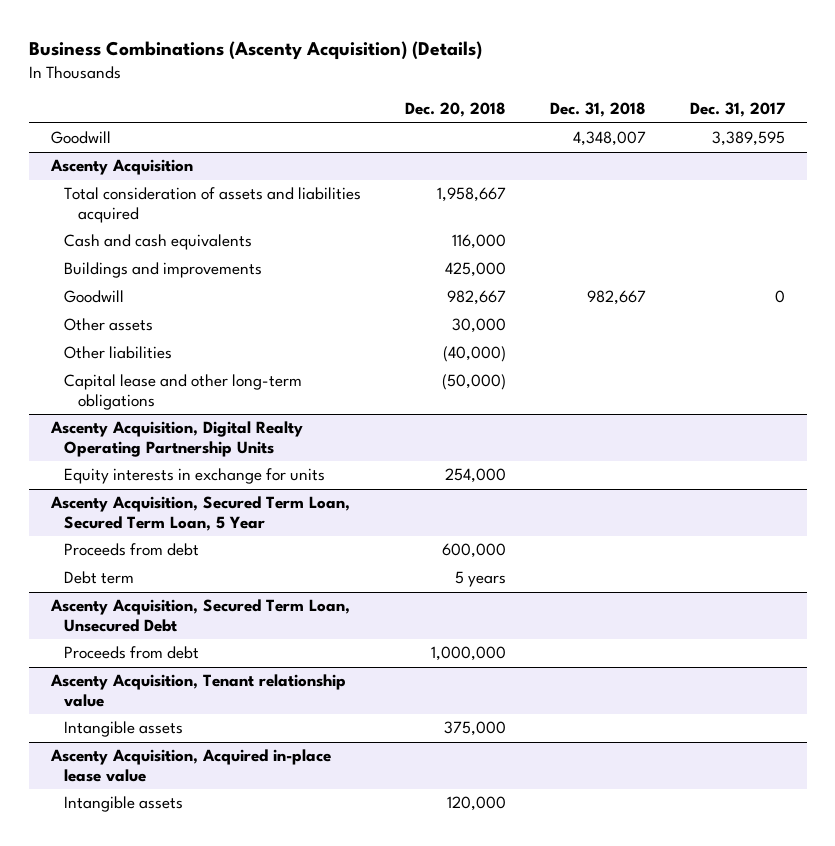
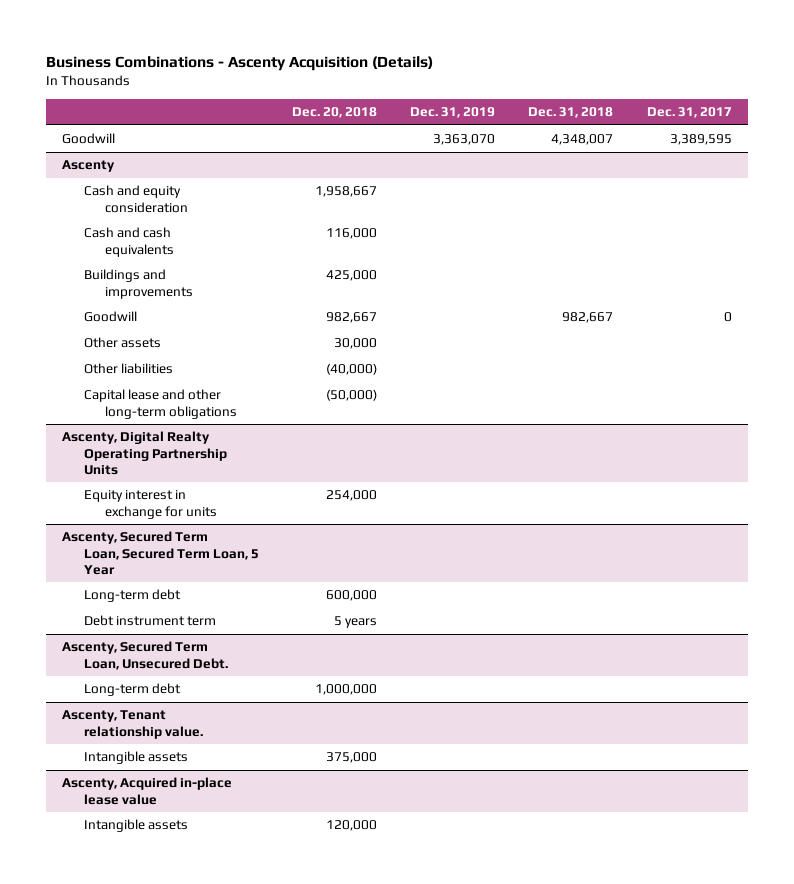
- Business Combinations (Ascenty Acquisition) (Details)
+ Business Combinations - Ascenty Acquisition (Details)
- | Dec. 20, 2018 | Dec. 31, 2018 | Dec. 31, 2017
+ | Dec. 20, 2018 | Dec. 31, 2019 | Dec. 31, 2018 | Dec. 31, 2017
- Ascenty Acquisition
- Total consideration of assets and liabilities acquired | 1,958,667 | |
+ Ascenty
+ Cash and equity consideration | 1,958,667 | | |
- Ascenty Acquisition, Digital Realty Operating Partnership Units
- Equity interests in exchange for units | 254,000 | |
- Ascenty Acquisition, Secured Term Loan, Secured Term Loan, 5 Year
- Proceeds from debt | 600,000 | |
- Debt term | 5 years | |
- Ascenty Acquisition, Secured Term Loan, Unsecured Debt
- Proceeds from debt | 1,000,000 | |
- Ascenty Acquisition, Tenant relationship value
+ Ascenty, Digital Realty Operating Partnership Units
+ Equity interest in exchange for units | 254,000 | | |
+ Ascenty, Secured Term Loan, Secured Term Loan, 5 Year
+ Long-term debt | 600,000 | | |
+ Debt instrument term | 5 years | | |
+ Ascenty, Secured Term Loan, Unsecured Debt.
+ Long-term debt | 1,000,000 | | |
+ Ascenty, Tenant relationship value.
- Ascenty Acquisition, Acquired in-place lease value
+ Ascenty, Acquired in-place lease value

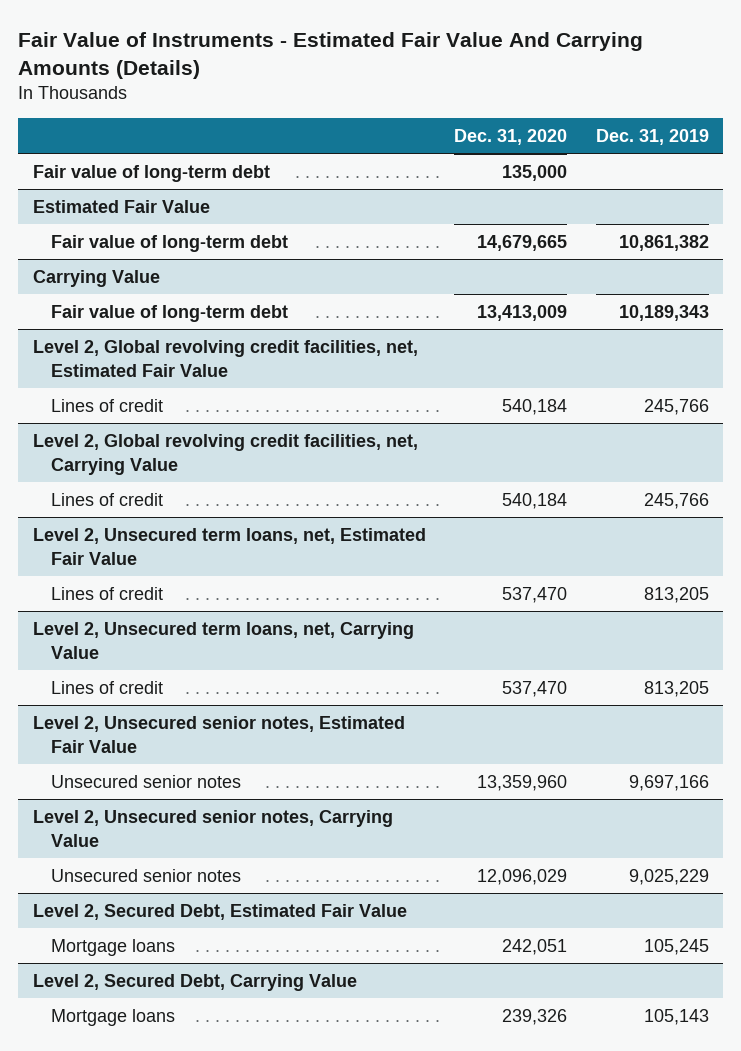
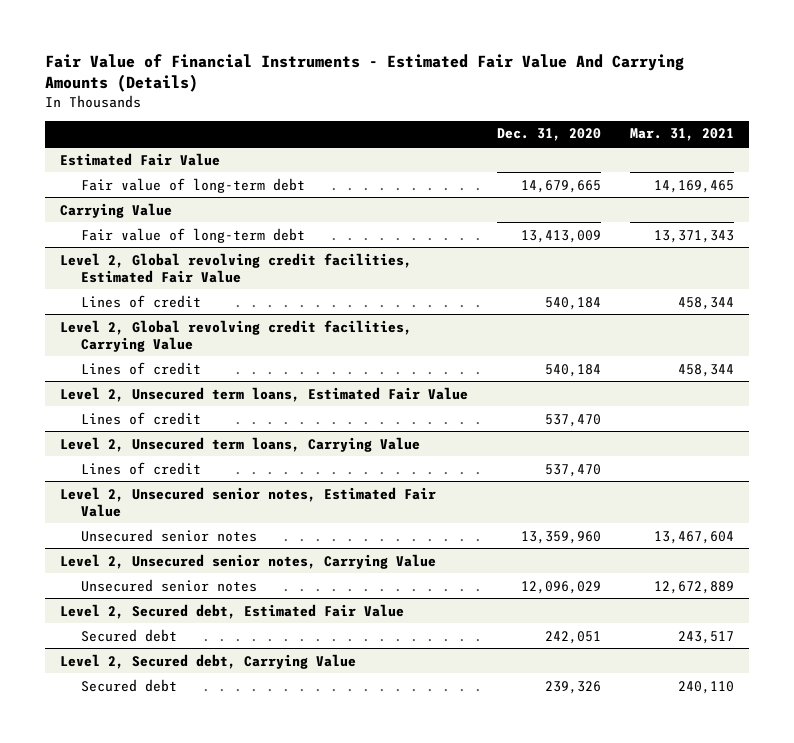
- Fair Value of Instruments - Estimated Fair Value And Carrying Amounts (Details)
+ Fair Value of Financial Instruments - Estimated Fair Value And Carrying Amounts (Details)
- | Dec. 31, 2020 | Dec. 31, 2019
+ | Dec. 31, 2020 | Mar. 31, 2021
- Fair value of long-term debt | 135,000 |
- Level 2, Global revolving credit facilities, net, Estimated Fair Value
+ Level 2, Global revolving credit facilities, Estimated Fair Value
- Level 2, Global revolving credit facilities, net, Carrying Value
+ Level 2, Global revolving credit facilities, Carrying Value
- Level 2, Unsecured term loans, net, Estimated Fair Value
+ Level 2, Unsecured term loans, Estimated Fair Value
- Level 2, Unsecured term loans, net, Carrying Value
+ Level 2, Unsecured term loans, Carrying Value
- Level 2, Secured Debt, Estimated Fair Value
- Mortgage loans | 242,051 | 105,245
- Level 2, Secured Debt, Carrying Value
- Mortgage loans | 239,326 | 105,143
+ Level 2, Secured debt, Estimated Fair Value
+ Secured debt | 242,051 | 243,517
+ Level 2, Secured debt, Carrying Value
+ Secured debt | 239,326 | 240,110

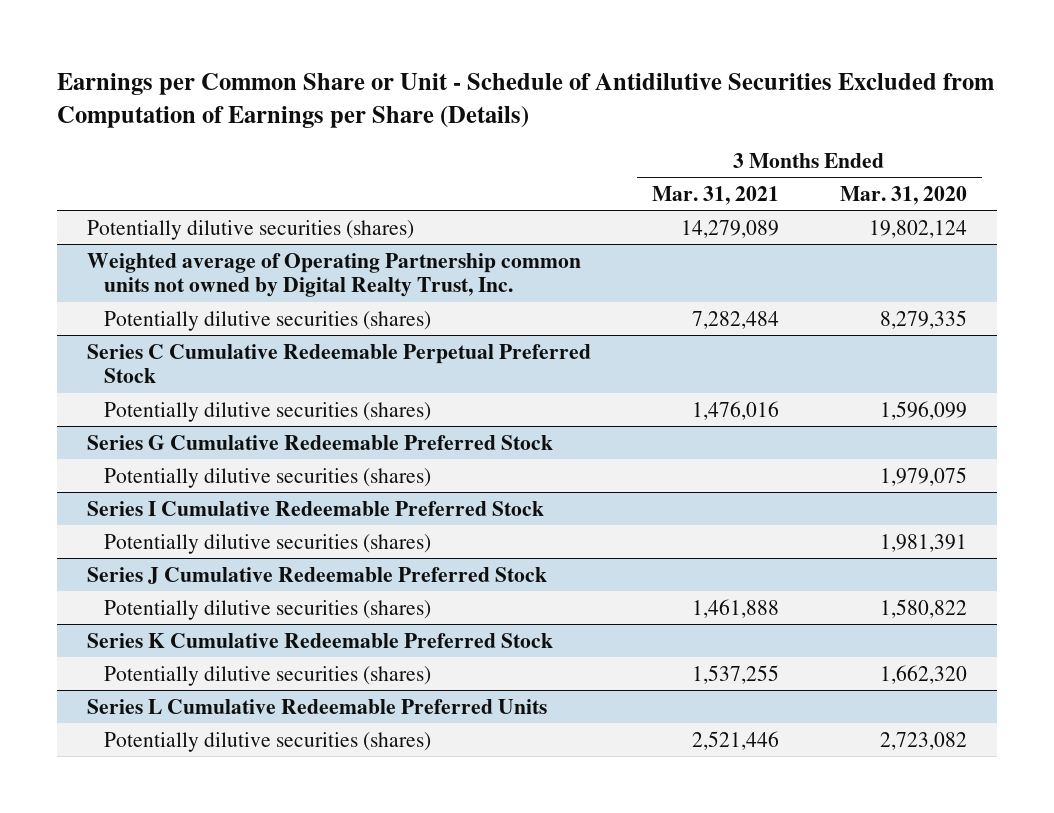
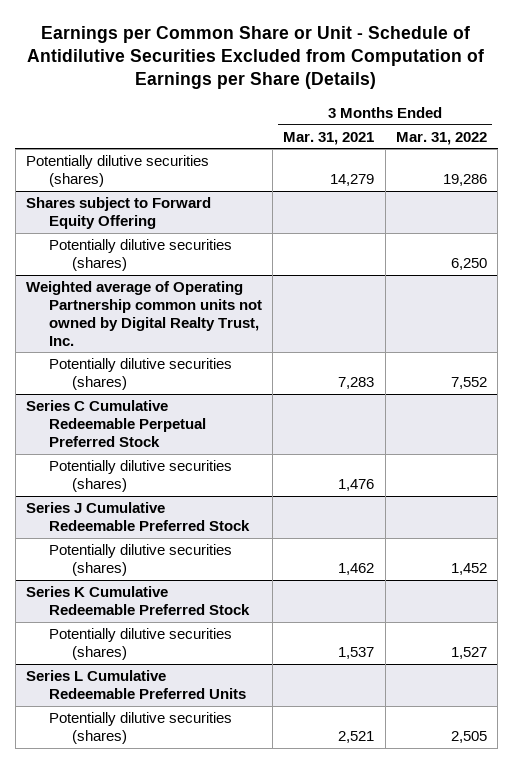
- | 3 Months Ended Mar. 31, 2021 | 3 Months Ended Mar. 31, 2020
+ | 3 Months Ended Mar. 31, 2021 | 3 Months Ended Mar. 31, 2022
- Potentially dilutive securities (shares) | 14,279,089 | 19,802,124
+ Potentially dilutive securities (shares) | 14,279 | 19,286
+ Shares subject to Forward Equity Offering
+ Potentially dilutive securities (shares) | | 6,250
@ Weighted average of Operating Partnership common units not owned by Digital Realty Trust, Inc.
- Potentially dilutive securities (shares) | 7,282,484 | 8,279,335
+ Potentially dilutive securities (shares) | 7,283 | 7,552
@ Series C Cumulative Redeemable Perpetual Preferred Stock
- Potentially dilutive securities (shares) | 1,476,016 | 1,596,099
- Series G Cumulative Redeemable Preferred Stock
- Potentially dilutive securities (shares) | | 1,979,075
- Series I Cumulative Redeemable Preferred Stock
- Potentially dilutive securities (shares) | | 1,981,391
@ Series C Cumulative Redeemable Perpetual Preferred Stock
+ Potentially dilutive securities (shares) | 1,476 |
@ Series J Cumulative Redeemable Preferred Stock
- Potentially dilutive securities (shares) | 1,461,888 | 1,580,822
+ Potentially dilutive securities (shares) | 1,462 | 1,452
@ Series K Cumulative Redeemable Preferred Stock
- Potentially dilutive securities (shares) | 1,537,255 | 1,662,320
+ Potentially dilutive securities (shares) | 1,537 | 1,527
@ Series L Cumulative Redeemable Preferred Units
- Potentially dilutive securities (shares) | 2,521,446 | 2,723,082
+ Potentially dilutive securities (shares) | 2,521 | 2,505

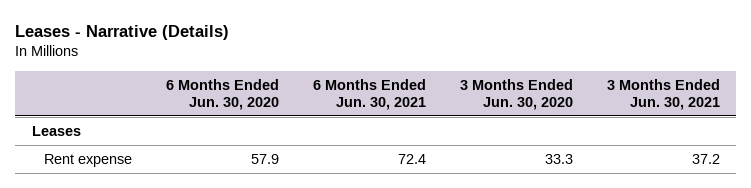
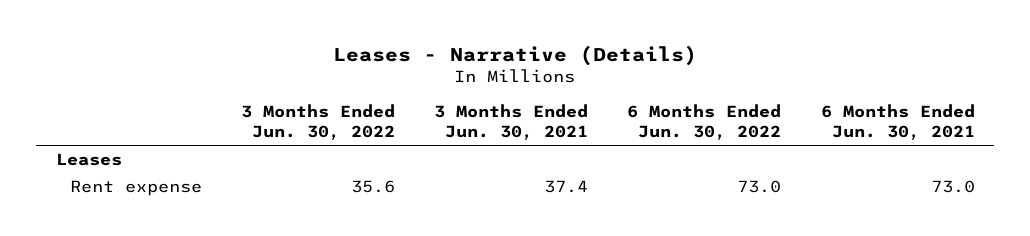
- | 6 Months Ended Jun. 30, 2020 | 6 Months Ended Jun. 30, 2021 | 3 Months Ended Jun. 30, 2020 | 3 Months Ended Jun. 30, 2021
+ | 3 Months Ended Jun. 30, 2022 | 3 Months Ended Jun. 30, 2021 | 6 Months Ended Jun. 30, 2022 | 6 Months Ended Jun. 30, 2021
- Rent expense | 57.9 | 72.4 | 33.3 | 37.2
+ Rent expense | 35.6 | 37.4 | 73.0 | 73.0

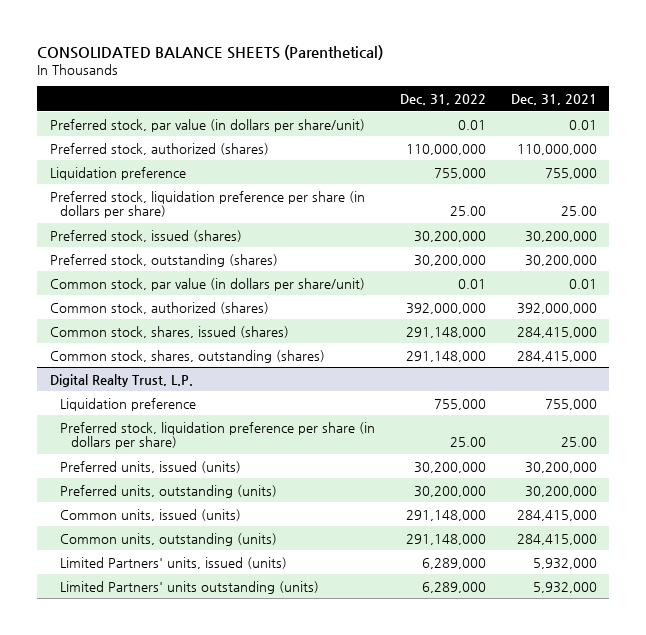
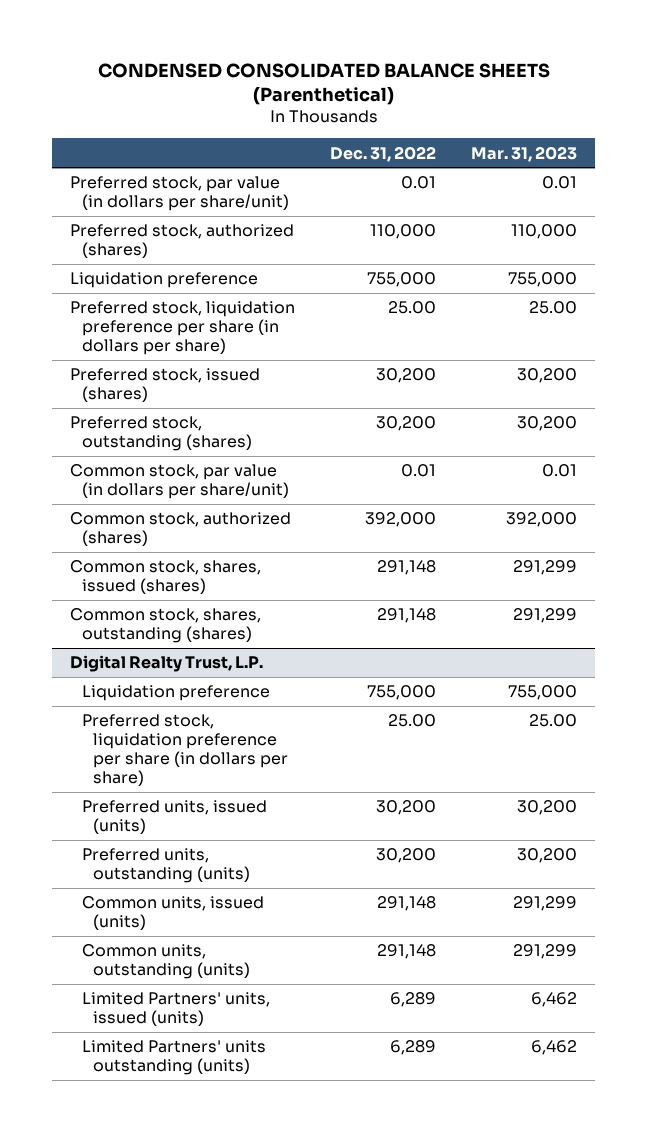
- CONSOLIDATED BALANCE SHEETS (Parenthetical)
+ CONDENSED CONSOLIDATED BALANCE SHEETS (Parenthetical)
- | Dec. 31, 2022 | Dec. 31, 2021
+ | Dec. 31, 2022 | Mar. 31, 2023
- Preferred stock, authorized (shares) | 110,000,000 | 110,000,000
+ Preferred stock, authorized (shares) | 110,000 | 110,000
- Preferred stock, issued (shares) | 30,200,000 | 30,200,000
- Preferred stock, outstanding (shares) | 30,200,000 | 30,200,000
+ Preferred stock, issued (shares) | 30,200 | 30,200
+ Preferred stock, outstanding (shares) | 30,200 | 30,200
- Common stock, authorized (shares) | 392,000,000 | 392,000,000
- Common stock, shares, issued (shares) | 291,148,000 | 284,415,000
- Common stock, shares, outstanding (shares) | 291,148,000 | 284,415,000
+ Common stock, authorized (shares) | 392,000 | 392,000
+ Common stock, shares, issued (shares) | 291,148 | 291,299
+ Common stock, shares, outstanding (shares) | 291,148 | 291,299
@ Digital Realty Trust, L.P.
- Preferred units, issued (units) | 30,200,000 | 30,200,000
- Preferred units, outstanding (units) | 30,200,000 | 30,200,000
- Common units, issued (units) | 291,148,000 | 284,415,000
- Common units, outstanding (units) | 291,148,000 | 284,415,000
- Limited Partners' units, issued (units) | 6,289,000 | 5,932,000
- Limited Partners' units outstanding (units) | 6,289,000 | 5,932,000
+ Preferred units, issued (units) | 30,200 | 30,200
+ Preferred units, outstanding (units) | 30,200 | 30,200
+ Common units, issued (units) | 291,148 | 291,299
+ Common units, outstanding (units) | 291,148 | 291,299
+ Limited Partners' units, issued (units) | 6,289 | 6,462
+ Limited Partners' units outstanding (units) | 6,289 | 6,462

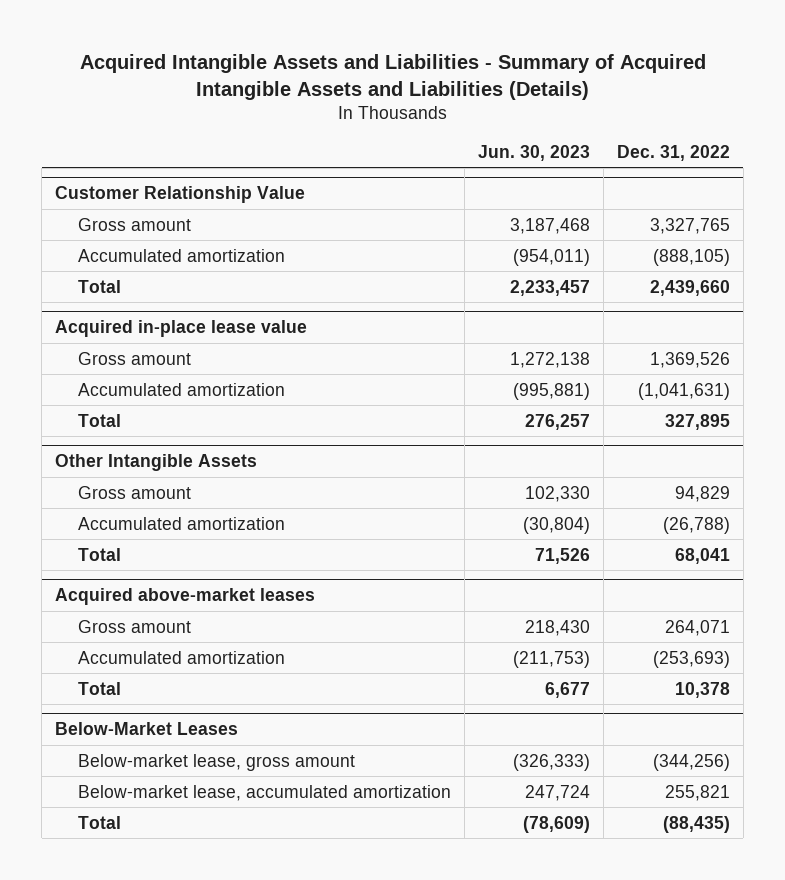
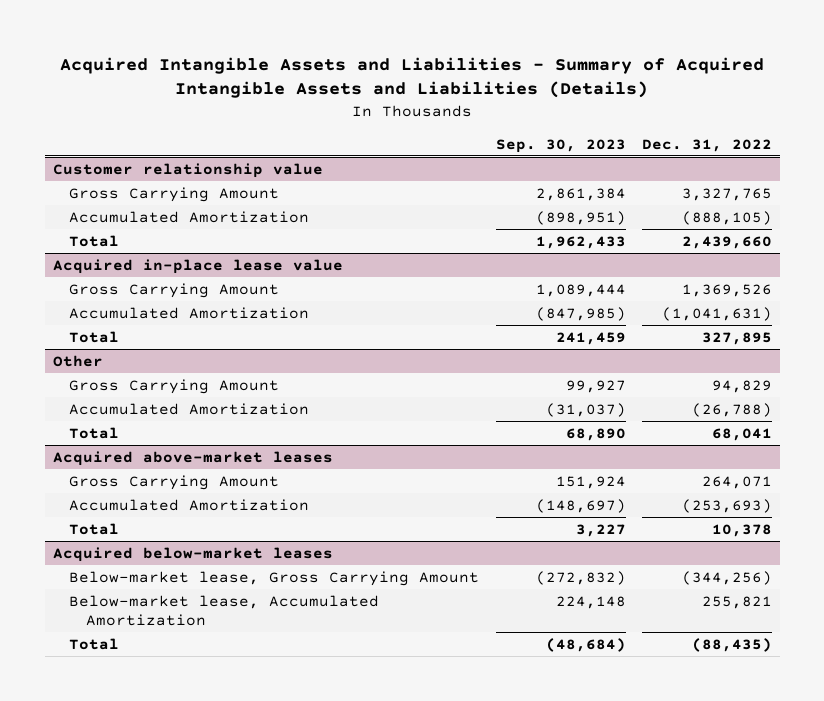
- | Jun. 30, 2023 | Dec. 31, 2022
+ | Sep. 30, 2023 | Dec. 31, 2022
- Customer Relationship Value
- Gross amount | 3,187,468 | 3,327,765
- Accumulated amortization | (954,011) | (888,105)
+ Customer relationship value
+ Gross Carrying Amount | 2,861,384 | 3,327,765
+ Accumulated Amortization | (898,951) | (888,105)
@ Acquired in-place lease value
- Gross amount | 1,272,138 | 1,369,526
- Accumulated amortization | (995,881) | (1,041,631)
+ Gross Carrying Amount | 1,089,444 | 1,369,526
+ Accumulated Amortization | (847,985) | (1,041,631)
- Other Intangible Assets
- Gross amount | 102,330 | 94,829
- Accumulated amortization | (30,804) | (26,788)
+ Other
+ Gross Carrying Amount | 99,927 | 94,829
+ Accumulated Amortization | (31,037) | (26,788)
@ Acquired above-market leases
- Gross amount | 218,430 | 264,071
- Accumulated amortization | (211,753) | (253,693)
+ Gross Carrying Amount | 151,924 | 264,071
+ Accumulated Amortization | (148,697) | (253,693)
- Below-Market Leases
- Below-market lease, gross amount | (326,333) | (344,256)
- Below-market lease, accumulated amortization | 247,724 | 255,821
+ Acquired below-market leases
+ Below-market lease, Gross Carrying Amount | (272,832) | (344,256)
+ Below-market lease, Accumulated Amortization | 224,148 | 255,821

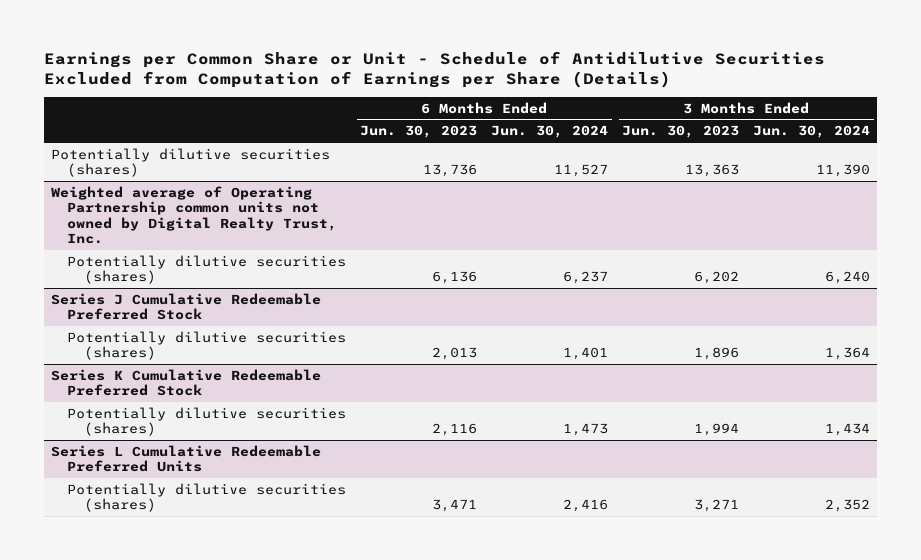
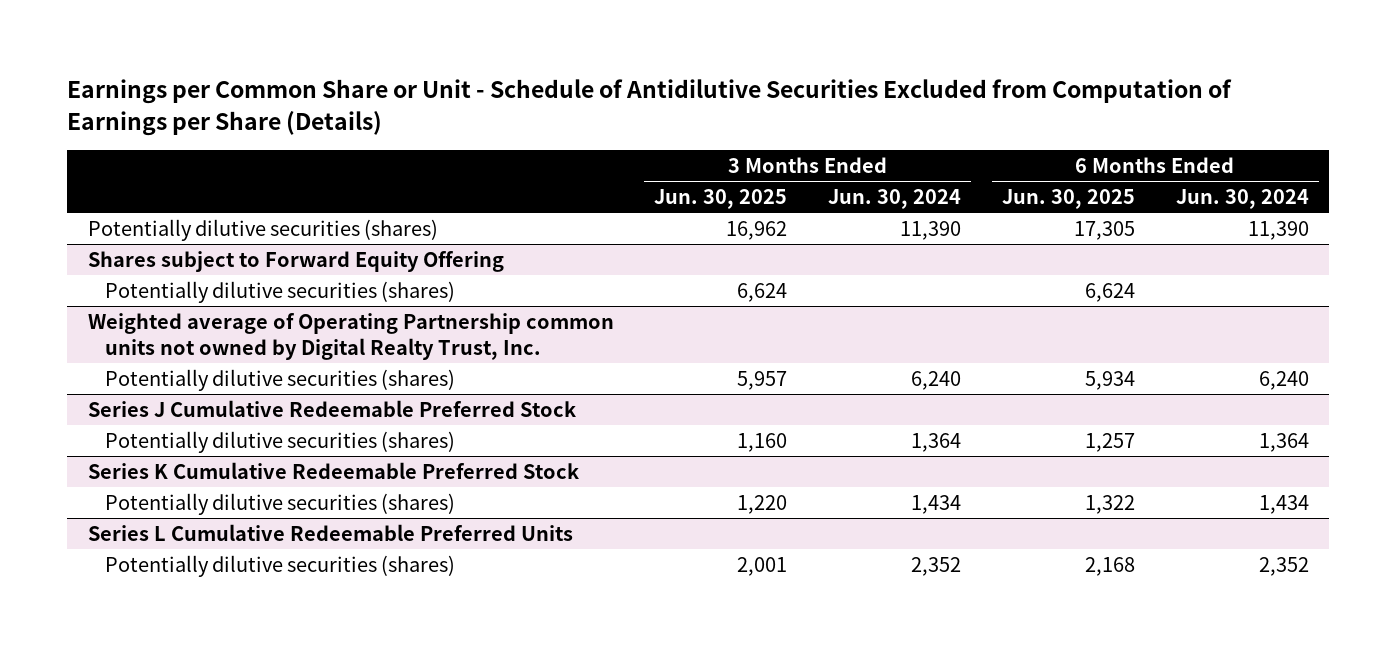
- | 6 Months Ended Jun. 30, 2023 | 6 Months Ended Jun. 30, 2024 | 3 Months Ended Jun. 30, 2023 | 3 Months Ended Jun. 30, 2024
+ | 3 Months Ended Jun. 30, 2025 | 3 Months Ended Jun. 30, 2024 | 6 Months Ended Jun. 30, 2025 | 6 Months Ended Jun. 30, 2024
- Potentially dilutive securities (shares) | 13,736 | 11,527 | 13,363 | 11,390
+ Potentially dilutive securities (shares) | 16,962 | 11,390 | 17,305 | 11,390
+ Shares subject to Forward Equity Offering
+ Potentially dilutive securities (shares) | 6,624 | | 6,624 |
@ Weighted average of Operating Partnership common units not owned by Digital Realty Trust, Inc.
- Potentially dilutive securities (shares) | 6,136 | 6,237 | 6,202 | 6,240
+ Potentially dilutive securities (shares) | 5,957 | 6,240 | 5,934 | 6,240
@ Series J Cumulative Redeemable Preferred Stock
- Potentially dilutive securities (shares) | 2,013 | 1,401 | 1,896 | 1,364
+ Potentially dilutive securities (shares) | 1,160 | 1,364 | 1,257 | 1,364
@ Series K Cumulative Redeemable Preferred Stock
- Potentially dilutive securities (shares) | 2,116 | 1,473 | 1,994 | 1,434
+ Potentially dilutive securities (shares) | 1,220 | 1,434 | 1,322 | 1,434
@ Series L Cumulative Redeemable Preferred Units
- Potentially dilutive securities (shares) | 3,471 | 2,416 | 3,271 | 2,352
+ Potentially dilutive securities (shares) | 2,001 | 2,352 | 2,168 | 2,352

